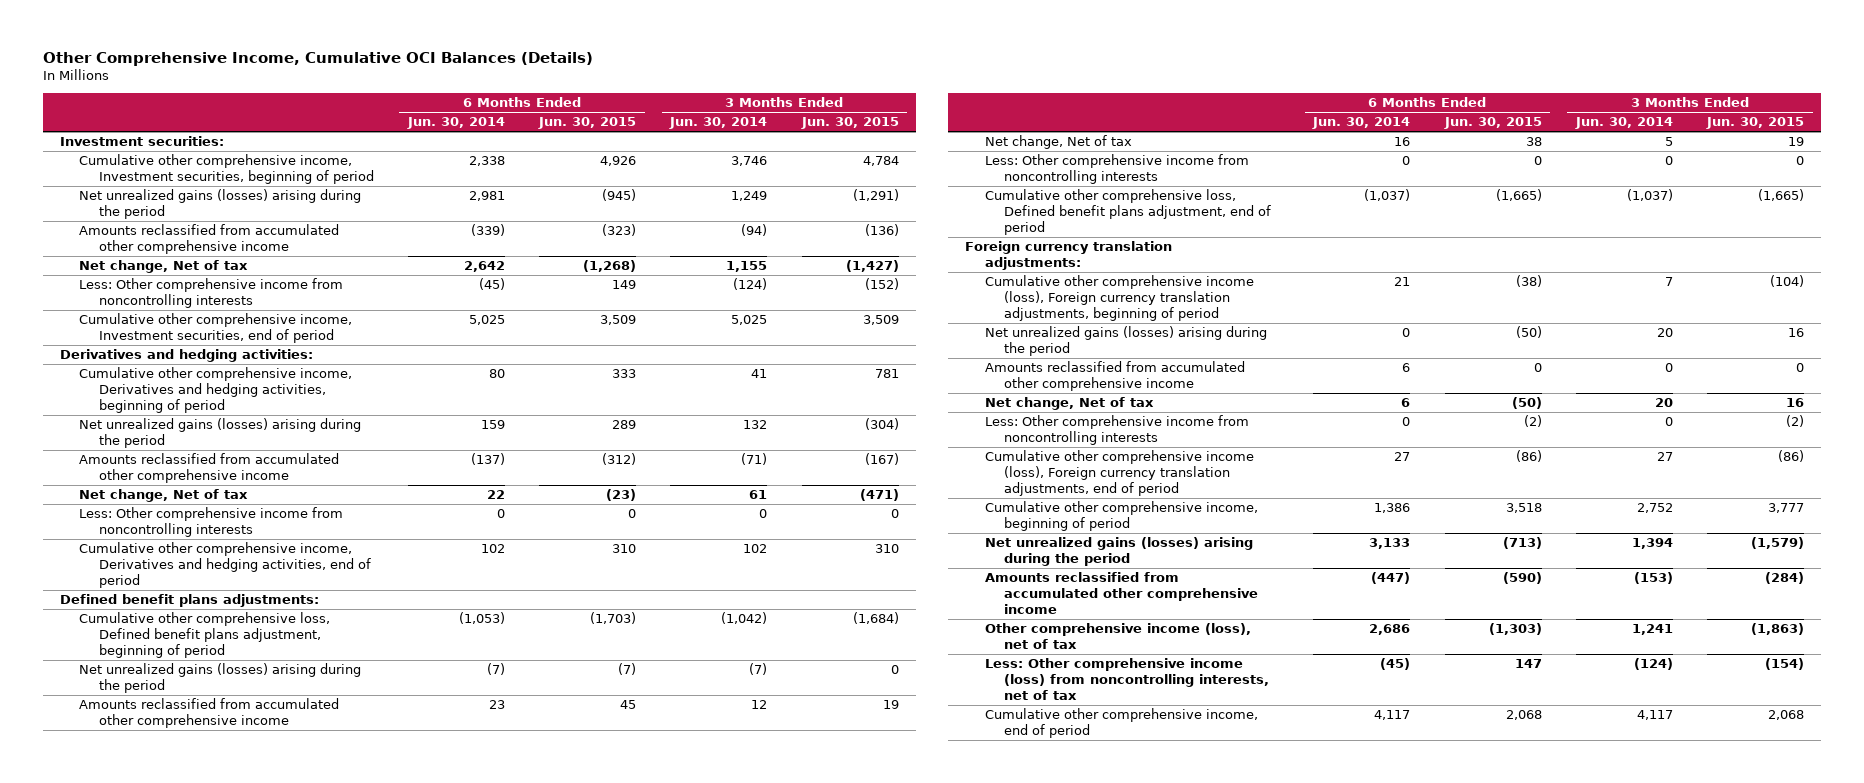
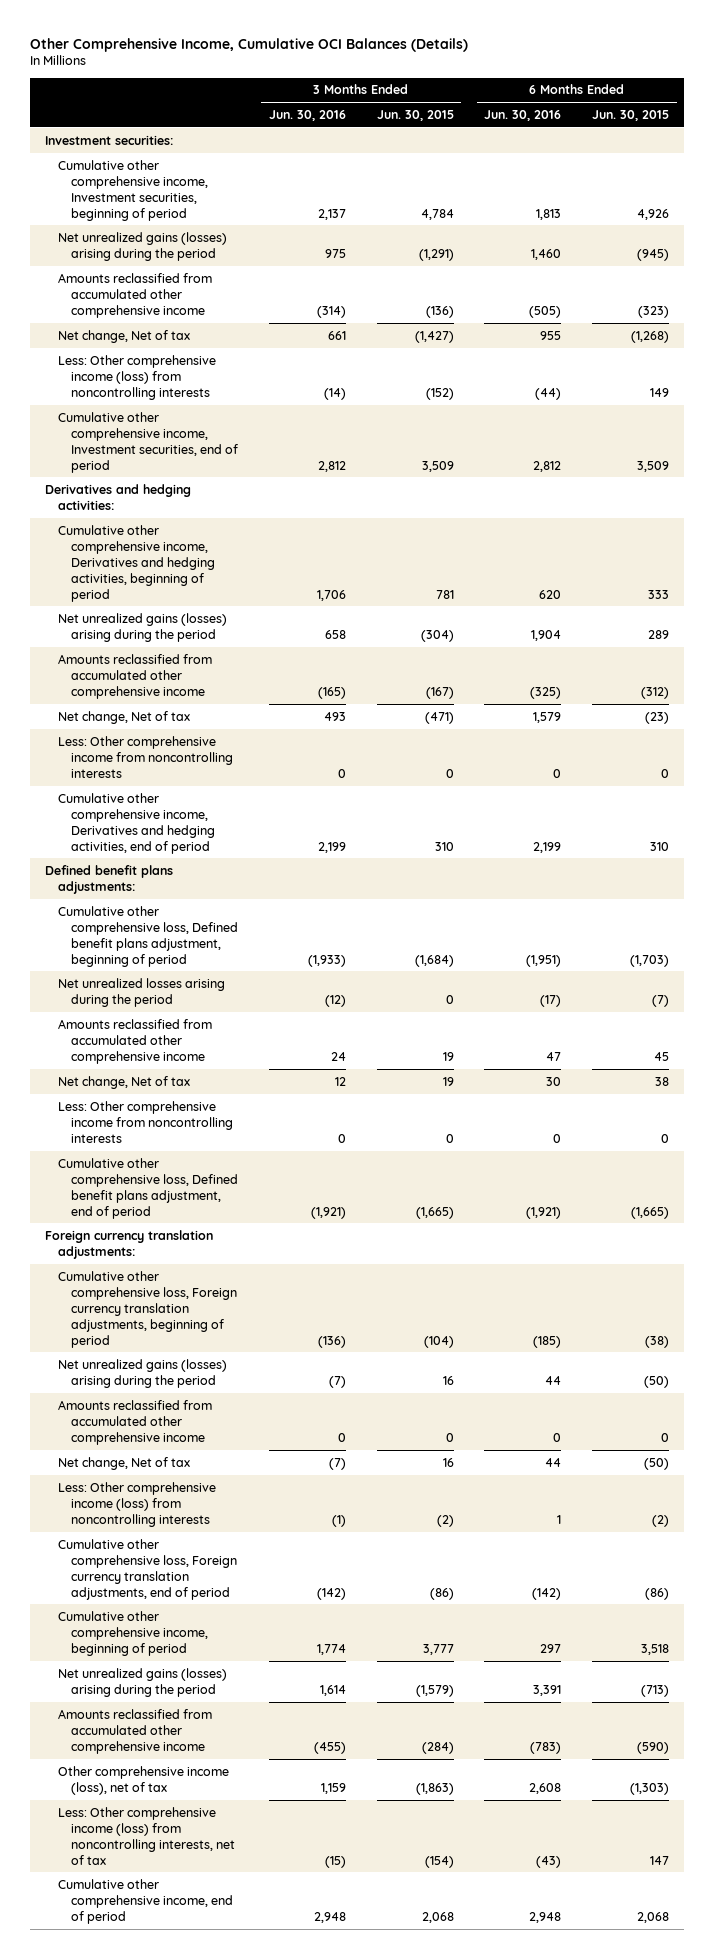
- | 6 Months Ended Jun. 30, 2014 | 6 Months Ended Jun. 30, 2015 | 3 Months Ended Jun. 30, 2014 | 3 Months Ended Jun. 30, 2015
+ | 3 Months Ended Jun. 30, 2016 | 3 Months Ended Jun. 30, 2015 | 6 Months Ended Jun. 30, 2016 | 6 Months Ended Jun. 30, 2015
- Less: Other comprehensive income from noncontrolling interests | (45) | 149 | (124) | (152)
+ Less: Other comprehensive income (loss) from noncontrolling interests | (14) | (152) | (44) | 149
- Net unrealized gains (losses) arising during the period | (7) | (7) | (7) | 0
+ Net unrealized losses arising during the period | (12) | 0 | (17) | (7)
- Cumulative other comprehensive income (loss), Foreign currency translation adjustments, beginning of period | 21 | (38) | 7 | (104)
+ Cumulative other comprehensive loss, Foreign currency translation adjustments, beginning of period | (136) | (104) | (185) | (38)
- Less: Other comprehensive income from noncontrolling interests | 0 | (2) | 0 | (2)
- Cumulative other comprehensive income (loss), Foreign currency translation adjustments, end of period | 27 | (86) | 27 | (86)
+ Less: Other comprehensive income (loss) from noncontrolling interests | (1) | (2) | 1 | (2)
+ Cumulative other comprehensive loss, Foreign currency translation adjustments, end of period | (142) | (86) | (142) | (86)

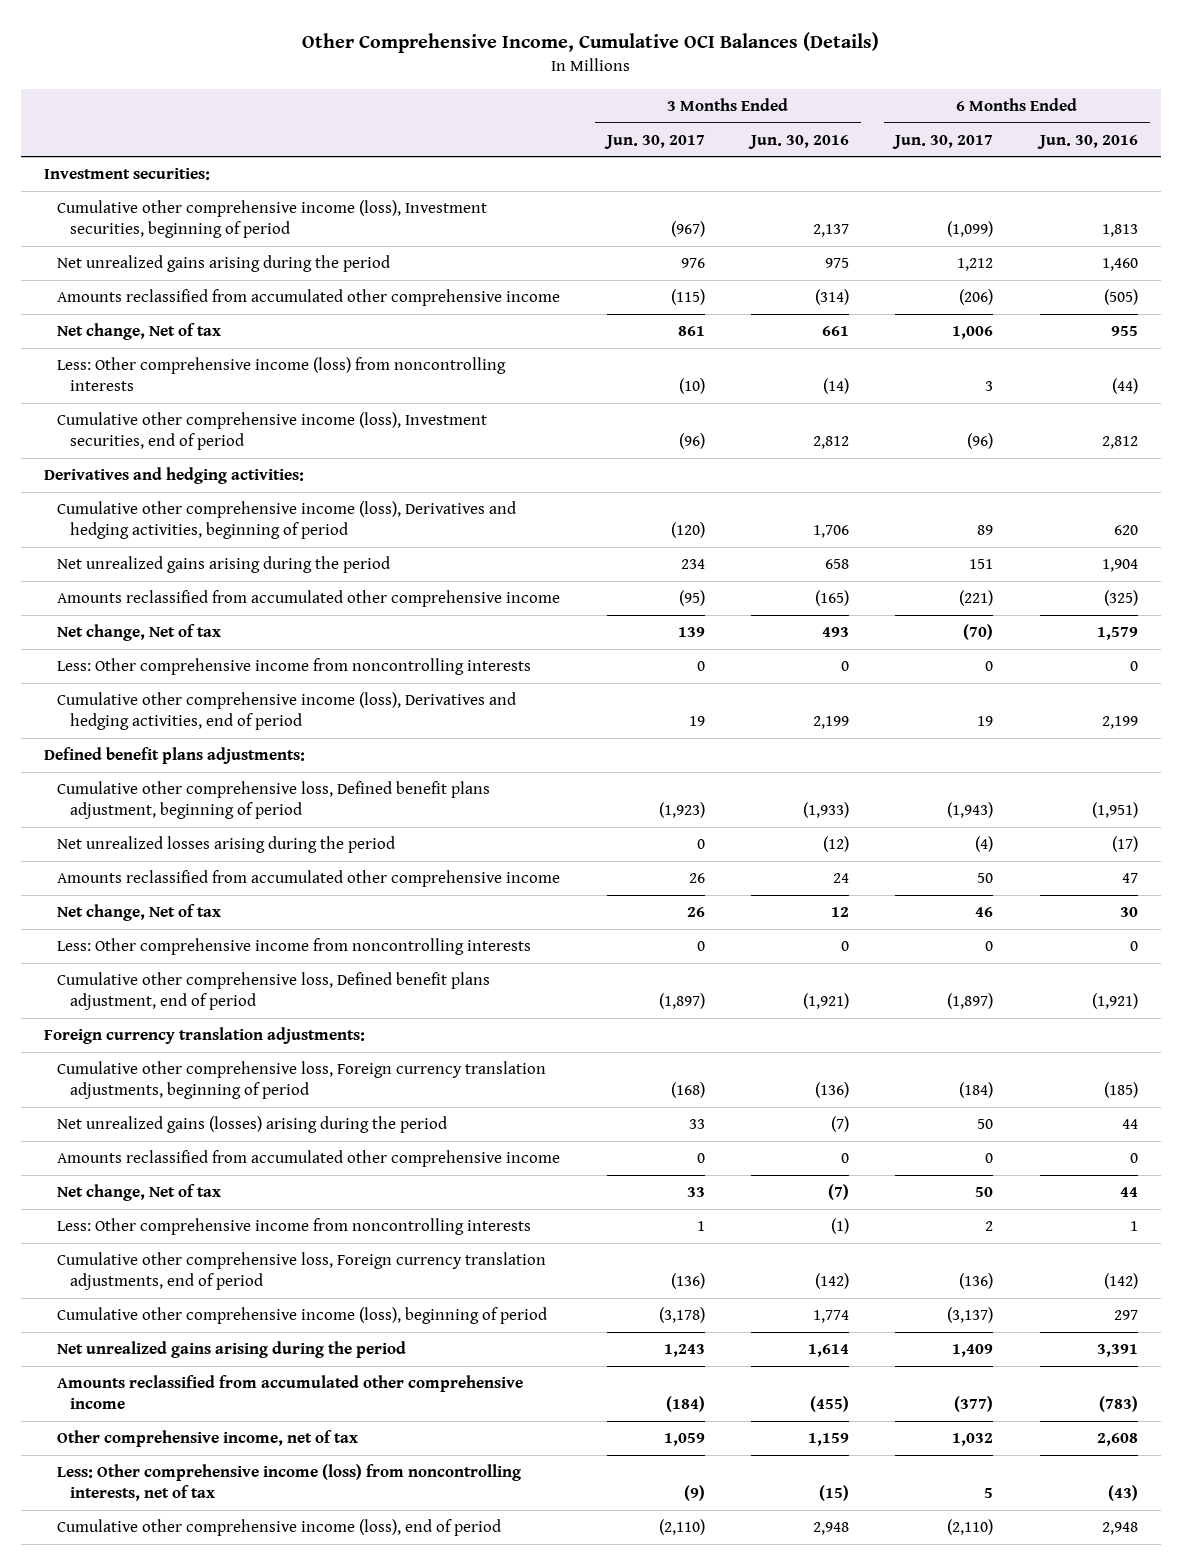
- | 3 Months Ended Jun. 30, 2016 | 3 Months Ended Jun. 30, 2015 | 6 Months Ended Jun. 30, 2016 | 6 Months Ended Jun. 30, 2015
+ | 3 Months Ended Jun. 30, 2017 | 3 Months Ended Jun. 30, 2016 | 6 Months Ended Jun. 30, 2017 | 6 Months Ended Jun. 30, 2016
- Cumulative other comprehensive income, Investment securities, beginning of period | 2,137 | 4,784 | 1,813 | 4,926
- Net unrealized gains (losses) arising during the period | 975 | (1,291) | 1,460 | (945)
+ Cumulative other comprehensive income (loss), Investment securities, beginning of period | (967) | 2,137 | (1,099) | 1,813
+ Net unrealized gains arising during the period | 976 | 975 | 1,212 | 1,460
- Cumulative other comprehensive income, Investment securities, end of period | 2,812 | 3,509 | 2,812 | 3,509
+ Cumulative other comprehensive income (loss), Investment securities, end of period | (96) | 2,812 | (96) | 2,812
- Cumulative other comprehensive income, Derivatives and hedging activities, beginning of period | 1,706 | 781 | 620 | 333
- Net unrealized gains (losses) arising during the period | 658 | (304) | 1,904 | 289
+ Cumulative other comprehensive income (loss), Derivatives and hedging activities, beginning of period | (120) | 1,706 | 89 | 620
+ Net unrealized gains arising during the period | 234 | 658 | 151 | 1,904
- Cumulative other comprehensive income, Derivatives and hedging activities, end of period | 2,199 | 310 | 2,199 | 310
+ Cumulative other comprehensive income (loss), Derivatives and hedging activities, end of period | 19 | 2,199 | 19 | 2,199
- Less: Other comprehensive income (loss) from noncontrolling interests | (1) | (2) | 1 | (2)
+ Less: Other comprehensive income from noncontrolling interests | 1 | (1) | 2 | 1
- Cumulative other comprehensive income, beginning of period | 1,774 | 3,777 | 297 | 3,518
- Net unrealized gains (losses) arising during the period | 1,614 | (1,579) | 3,391 | (713)
+ Cumulative other comprehensive income (loss), beginning of period | (3,178) | 1,774 | (3,137) | 297
+ Net unrealized gains arising during the period | 1,243 | 1,614 | 1,409 | 3,391
- Other comprehensive income (loss), net of tax | 1,159 | (1,863) | 2,608 | (1,303)
+ Other comprehensive income, net of tax | 1,059 | 1,159 | 1,032 | 2,608
- Cumulative other comprehensive income, end of period | 2,948 | 2,068 | 2,948 | 2,068
+ Cumulative other comprehensive income (loss), end of period | (2,110) | 2,948 | (2,110) | 2,948

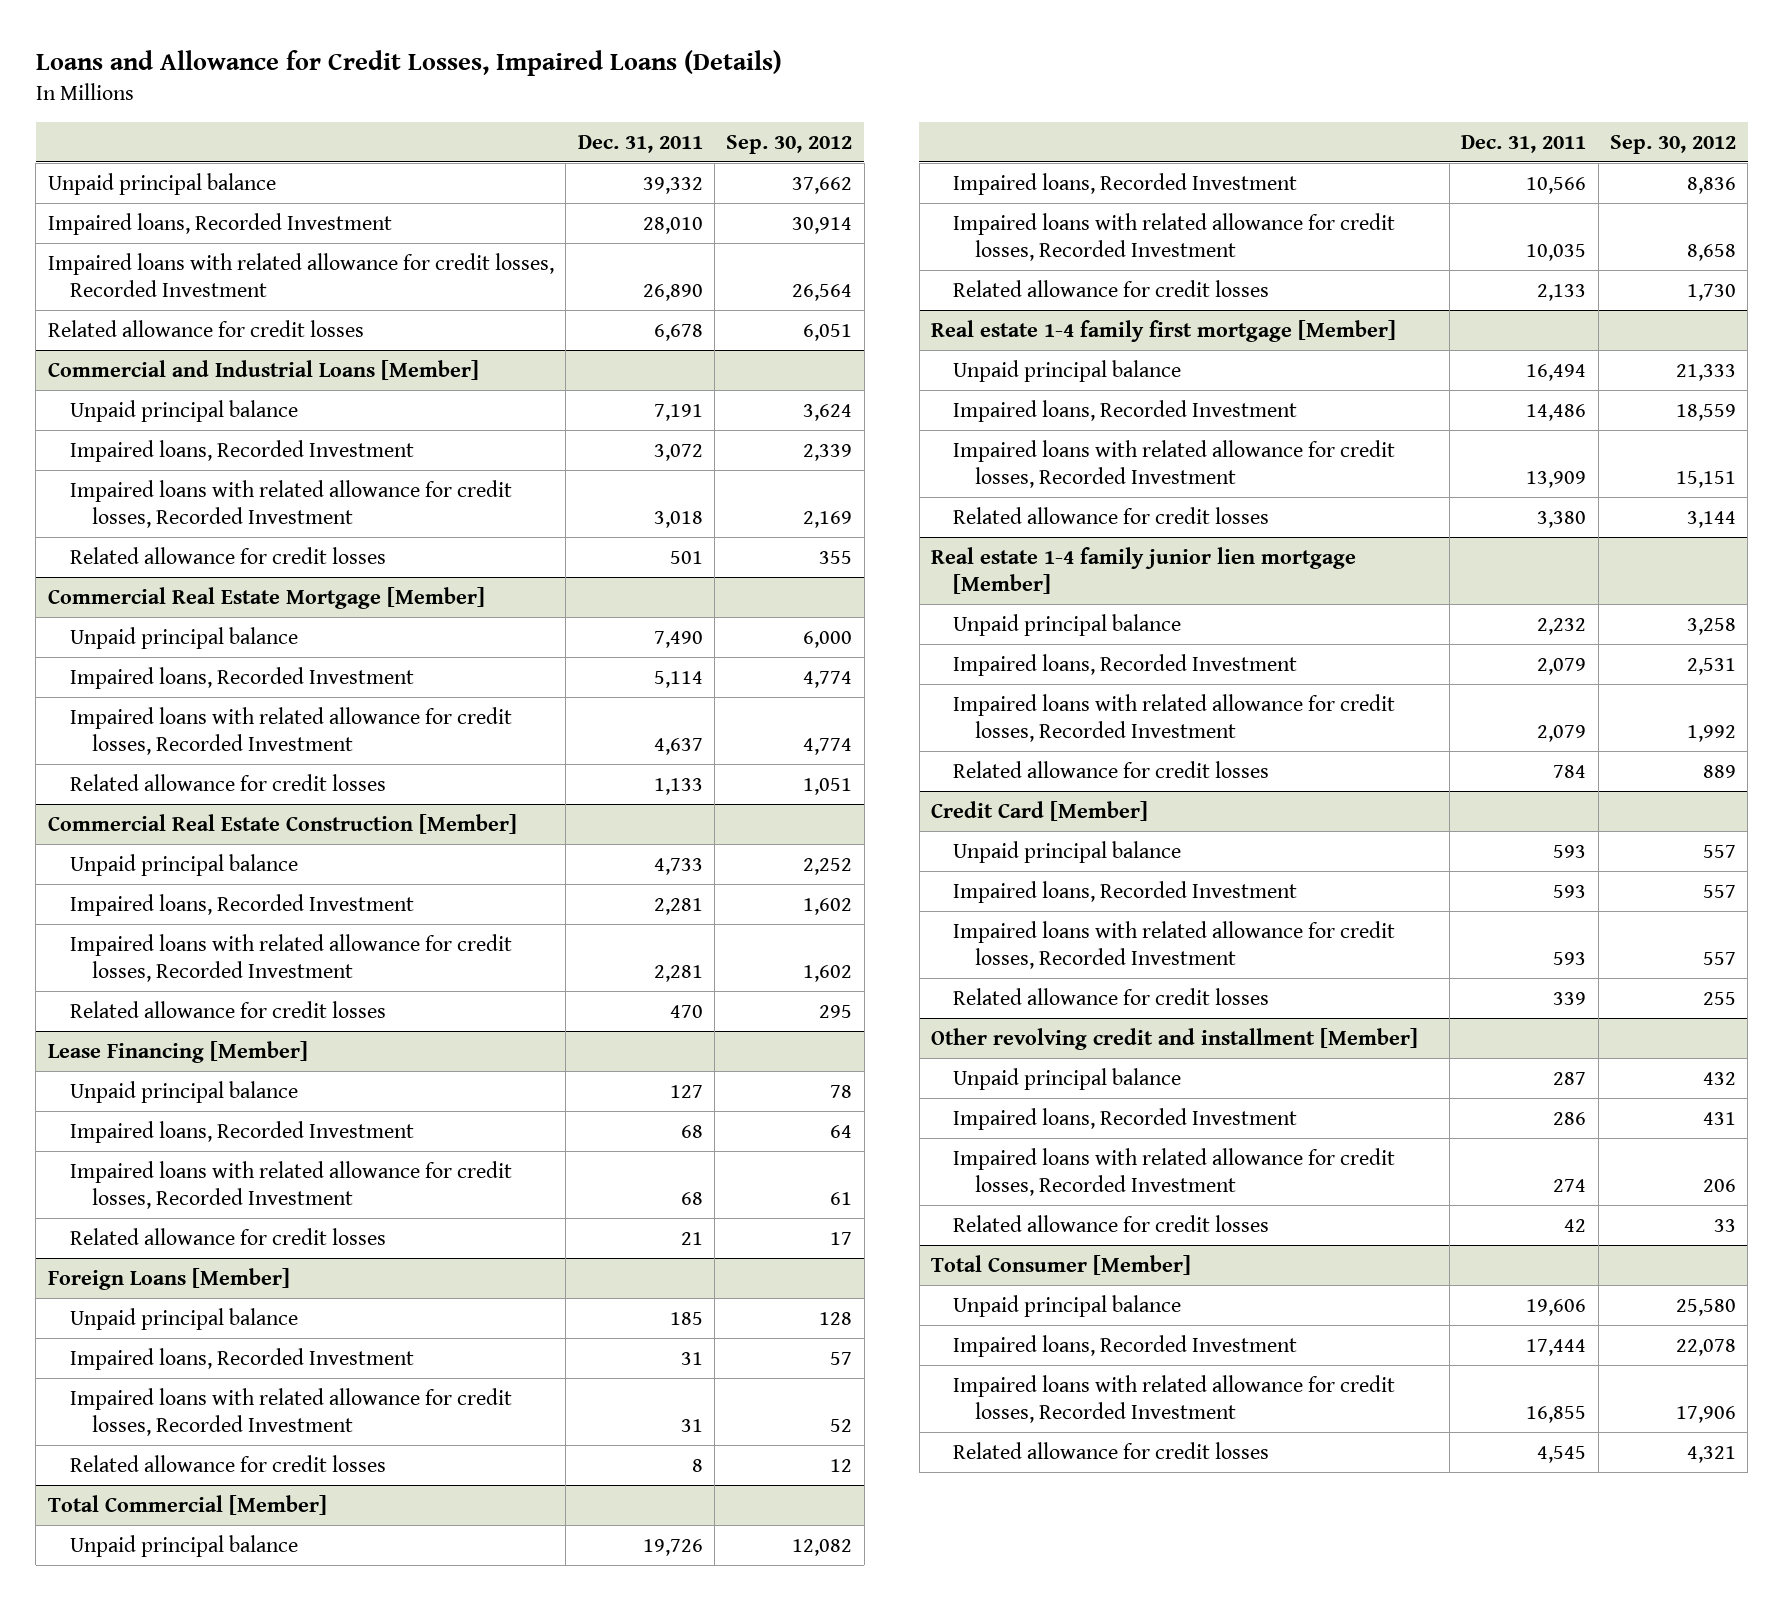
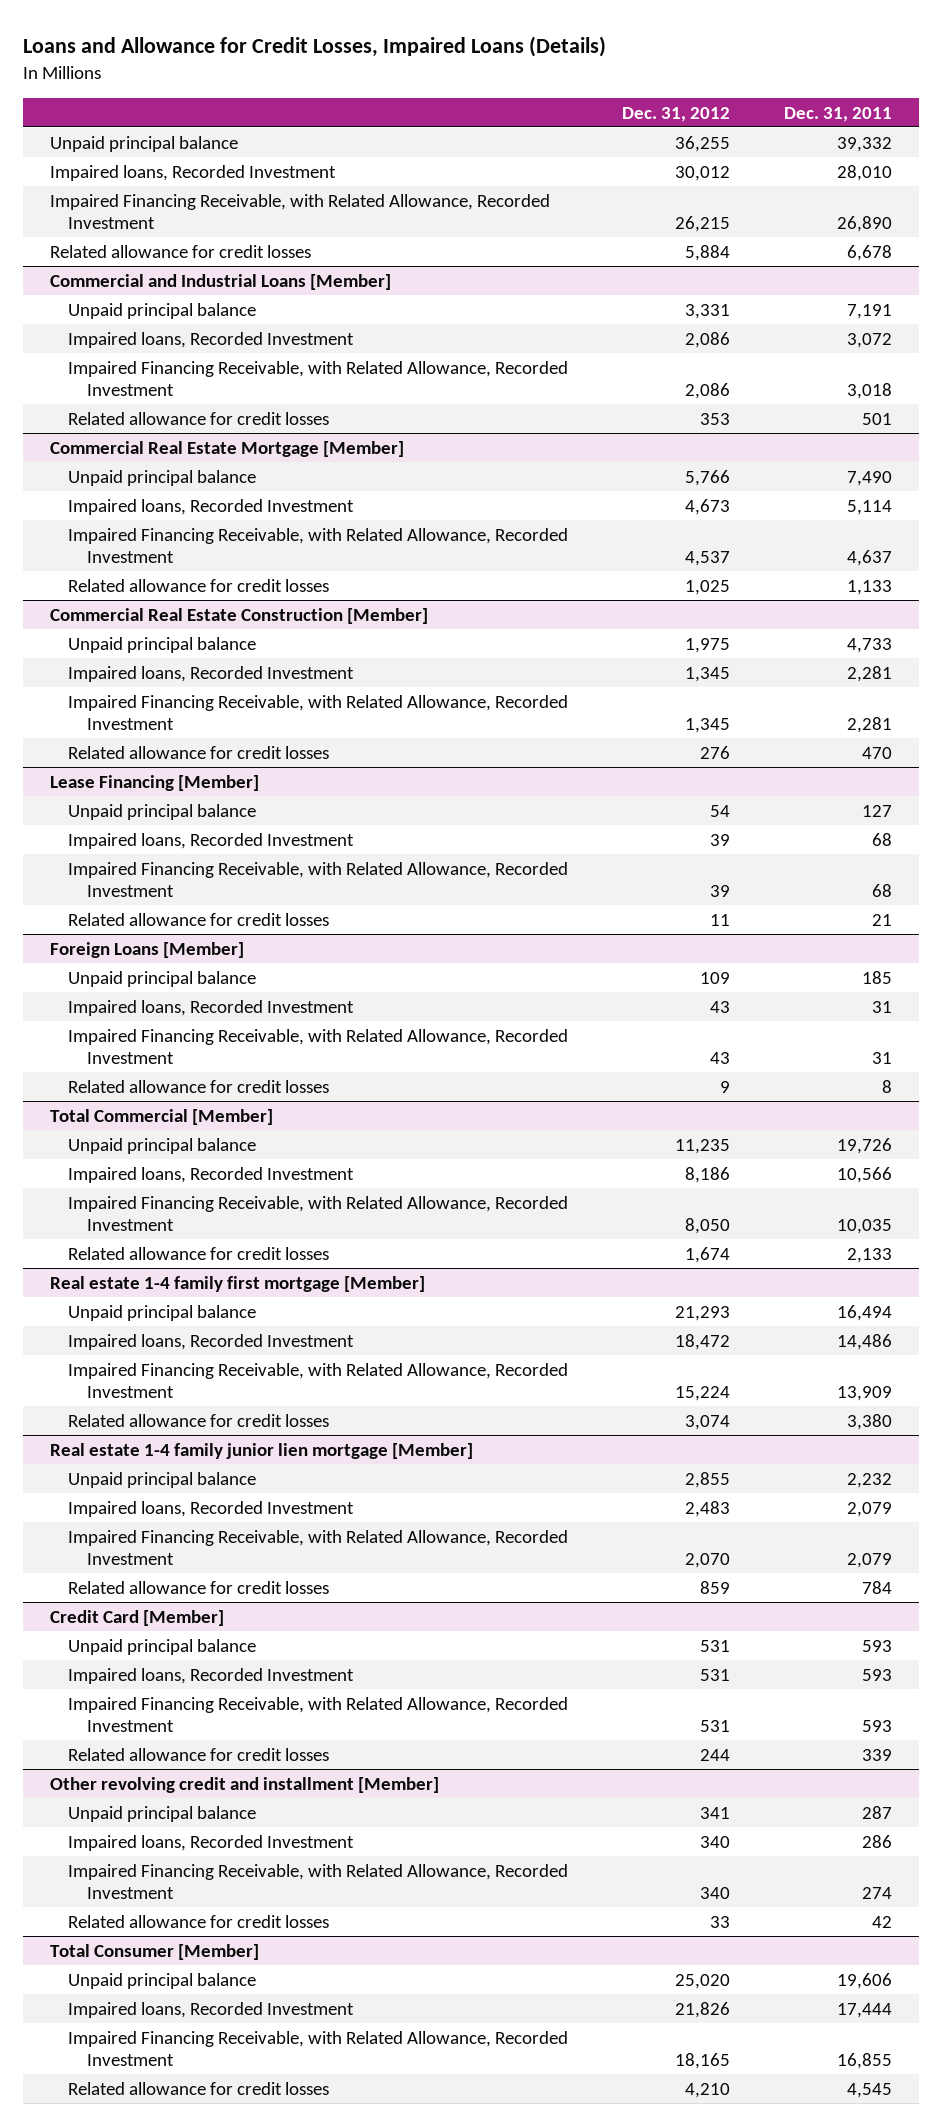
- | Dec. 31, 2011 | Sep. 30, 2012
+ | Dec. 31, 2012 | Dec. 31, 2011
- Impaired loans with related allowance for credit losses, Recorded Investment | 26,890 | 26,564
+ Impaired Financing Receivable, with Related Allowance, Recorded Investment | 26,215 | 26,890
@ Commercial and Industrial Loans [Member]
- Impaired loans with related allowance for credit losses, Recorded Investment | 3,018 | 2,169
+ Impaired Financing Receivable, with Related Allowance, Recorded Investment | 2,086 | 3,018
@ Commercial Real Estate Mortgage [Member]
- Impaired loans with related allowance for credit losses, Recorded Investment | 4,637 | 4,774
+ Impaired Financing Receivable, with Related Allowance, Recorded Investment | 4,537 | 4,637
@ Commercial Real Estate Construction [Member]
- Impaired loans with related allowance for credit losses, Recorded Investment | 2,281 | 1,602
+ Impaired Financing Receivable, with Related Allowance, Recorded Investment | 1,345 | 2,281
@ Lease Financing [Member]
- Impaired loans with related allowance for credit losses, Recorded Investment | 68 | 61
+ Impaired Financing Receivable, with Related Allowance, Recorded Investment | 39 | 68
@ Foreign Loans [Member]
- Impaired loans with related allowance for credit losses, Recorded Investment | 31 | 52
+ Impaired Financing Receivable, with Related Allowance, Recorded Investment | 43 | 31
@ Total Commercial [Member]
- Impaired loans with related allowance for credit losses, Recorded Investment | 10,035 | 8,658
+ Impaired Financing Receivable, with Related Allowance, Recorded Investment | 8,050 | 10,035
@ Real estate 1-4 family first mortgage [Member]
- Impaired loans with related allowance for credit losses, Recorded Investment | 13,909 | 15,151
+ Impaired Financing Receivable, with Related Allowance, Recorded Investment | 15,224 | 13,909
@ Real estate 1-4 family junior lien mortgage [Member]
- Impaired loans with related allowance for credit losses, Recorded Investment | 2,079 | 1,992
+ Impaired Financing Receivable, with Related Allowance, Recorded Investment | 2,070 | 2,079
@ Credit Card [Member]
- Impaired loans with related allowance for credit losses, Recorded Investment | 593 | 557
+ Impaired Financing Receivable, with Related Allowance, Recorded Investment | 531 | 593
@ Other revolving credit and installment [Member]
- Impaired loans with related allowance for credit losses, Recorded Investment | 274 | 206
+ Impaired Financing Receivable, with Related Allowance, Recorded Investment | 340 | 274
@ Total Consumer [Member]
- Impaired loans with related allowance for credit losses, Recorded Investment | 16,855 | 17,906
+ Impaired Financing Receivable, with Related Allowance, Recorded Investment | 18,165 | 16,855

